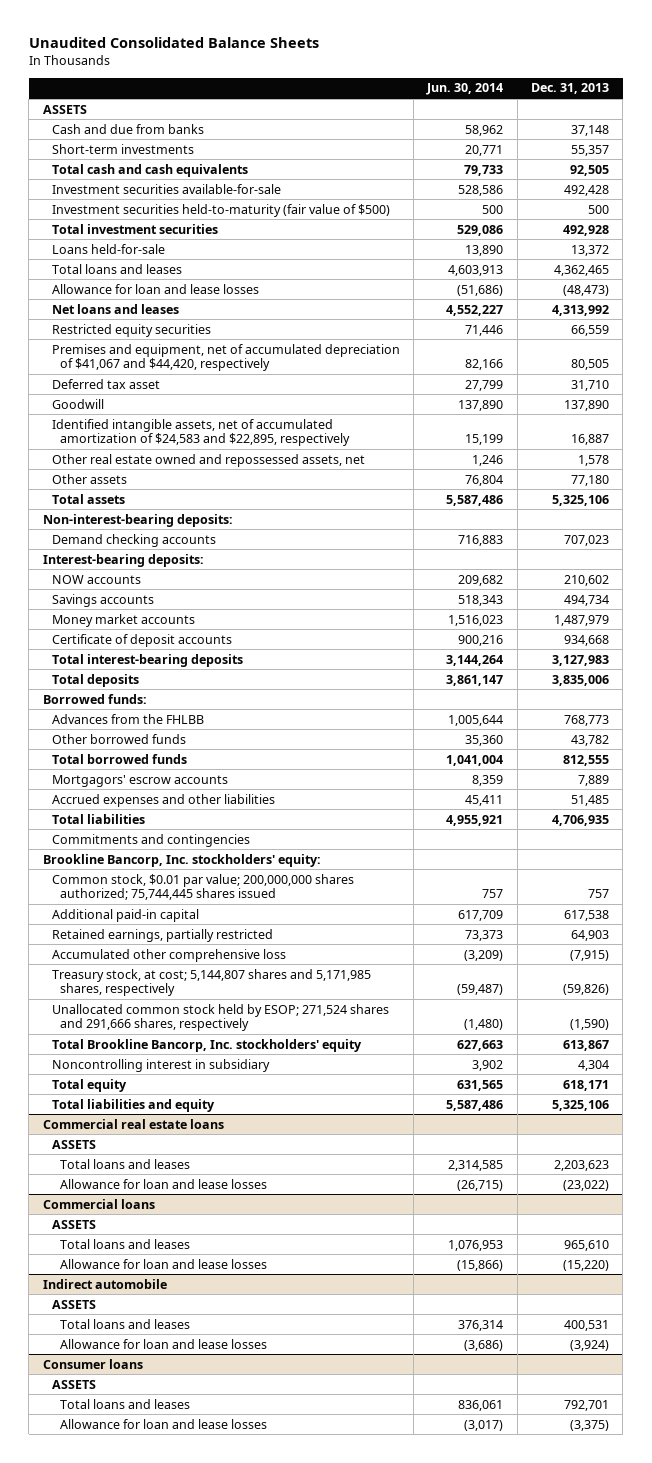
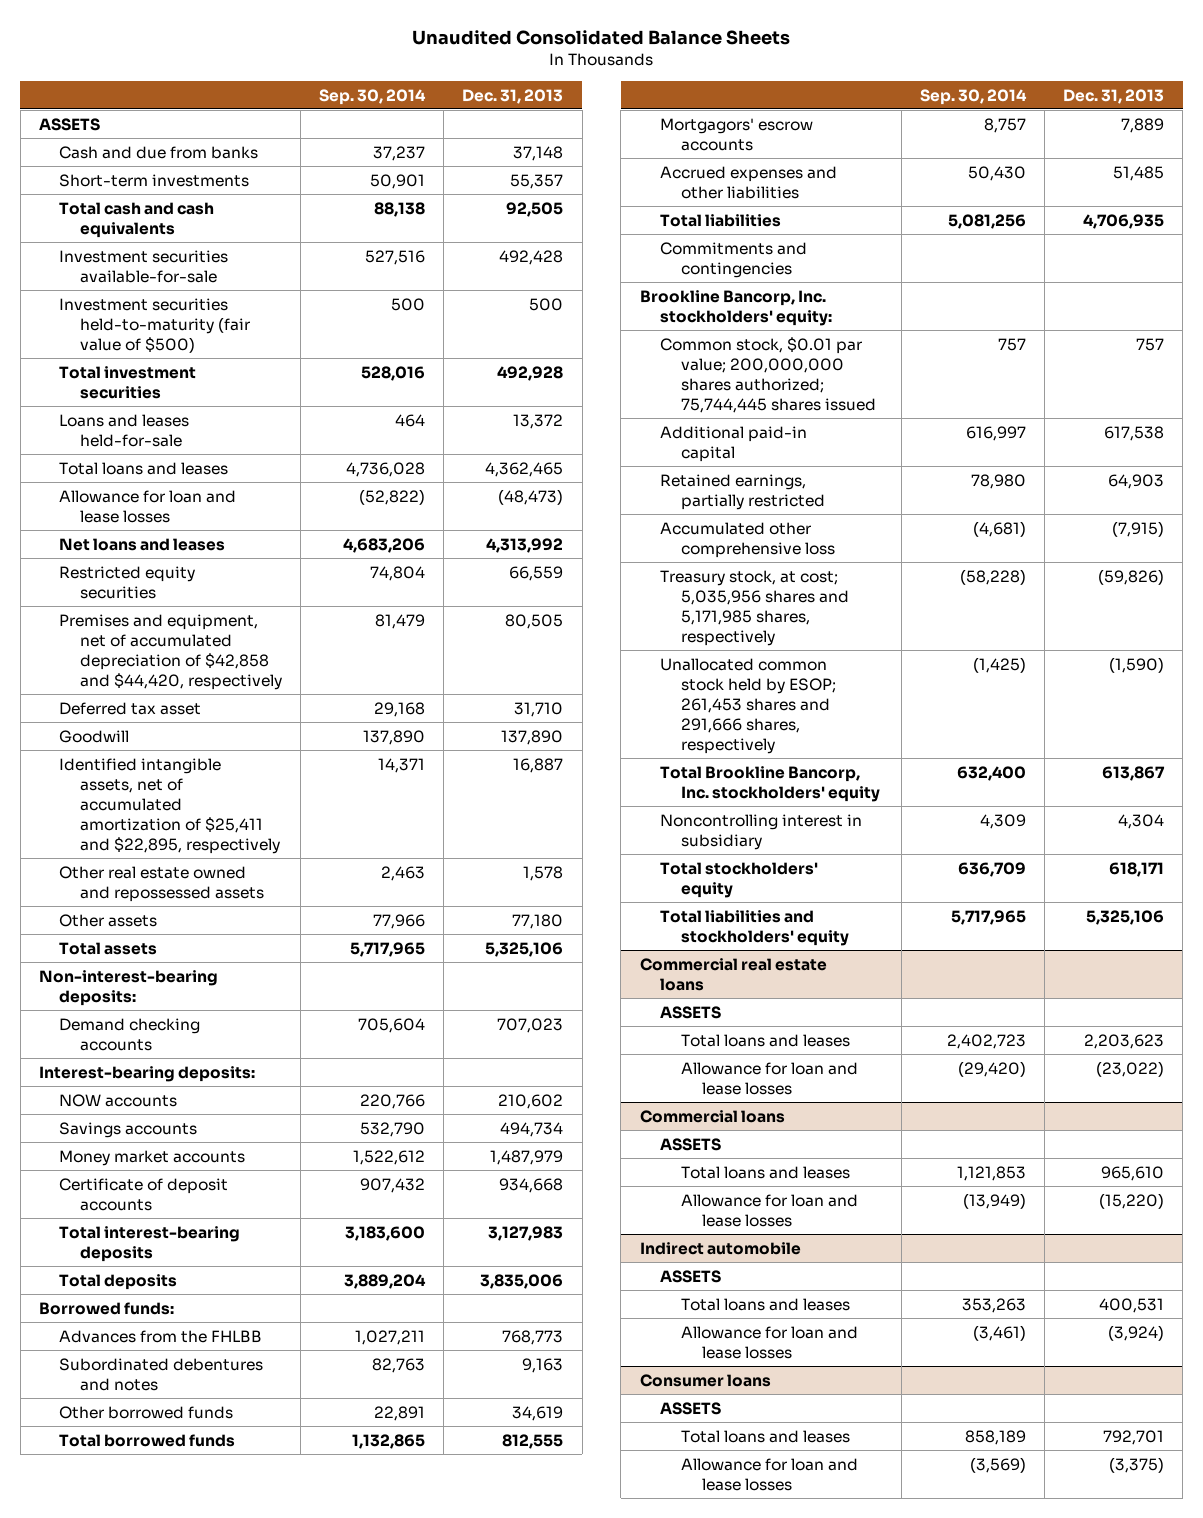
- | Jun. 30, 2014 | Dec. 31, 2013
+ | Sep. 30, 2014 | Dec. 31, 2013
- Loans held-for-sale | 13,890 | 13,372
+ Loans and leases held-for-sale | 464 | 13,372
- Premises and equipment, net of accumulated depreciation of $41,067 and $44,420, respectively | 82,166 | 80,505
+ Premises and equipment, net of accumulated depreciation of $42,858 and $44,420, respectively | 81,479 | 80,505
- Identified intangible assets, net of accumulated amortization of $24,583 and $22,895, respectively | 15,199 | 16,887
- Other real estate owned and repossessed assets, net | 1,246 | 1,578
+ Identified intangible assets, net of accumulated amortization of $25,411 and $22,895, respectively | 14,371 | 16,887
+ Other real estate owned and repossessed assets | 2,463 | 1,578
- Other borrowed funds | 35,360 | 43,782
+ Subordinated debentures and notes | 82,763 | 9,163
+ Other borrowed funds | 22,891 | 34,619
- Treasury stock, at cost; 5,144,807 shares and 5,171,985 shares, respectively | (59,487) | (59,826)
- Unallocated common stock held by ESOP; 271,524 shares and 291,666 shares, respectively | (1,480) | (1,590)
+ Treasury stock, at cost; 5,035,956 shares and 5,171,985 shares, respectively | (58,228) | (59,826)
+ Unallocated common stock held by ESOP; 261,453 shares and 291,666 shares, respectively | (1,425) | (1,590)
- Total equity | 631,565 | 618,171
- Total liabilities and equity | 5,587,486 | 5,325,106
+ Total stockholders' equity | 636,709 | 618,171
+ Total liabilities and stockholders' equity | 5,717,965 | 5,325,106

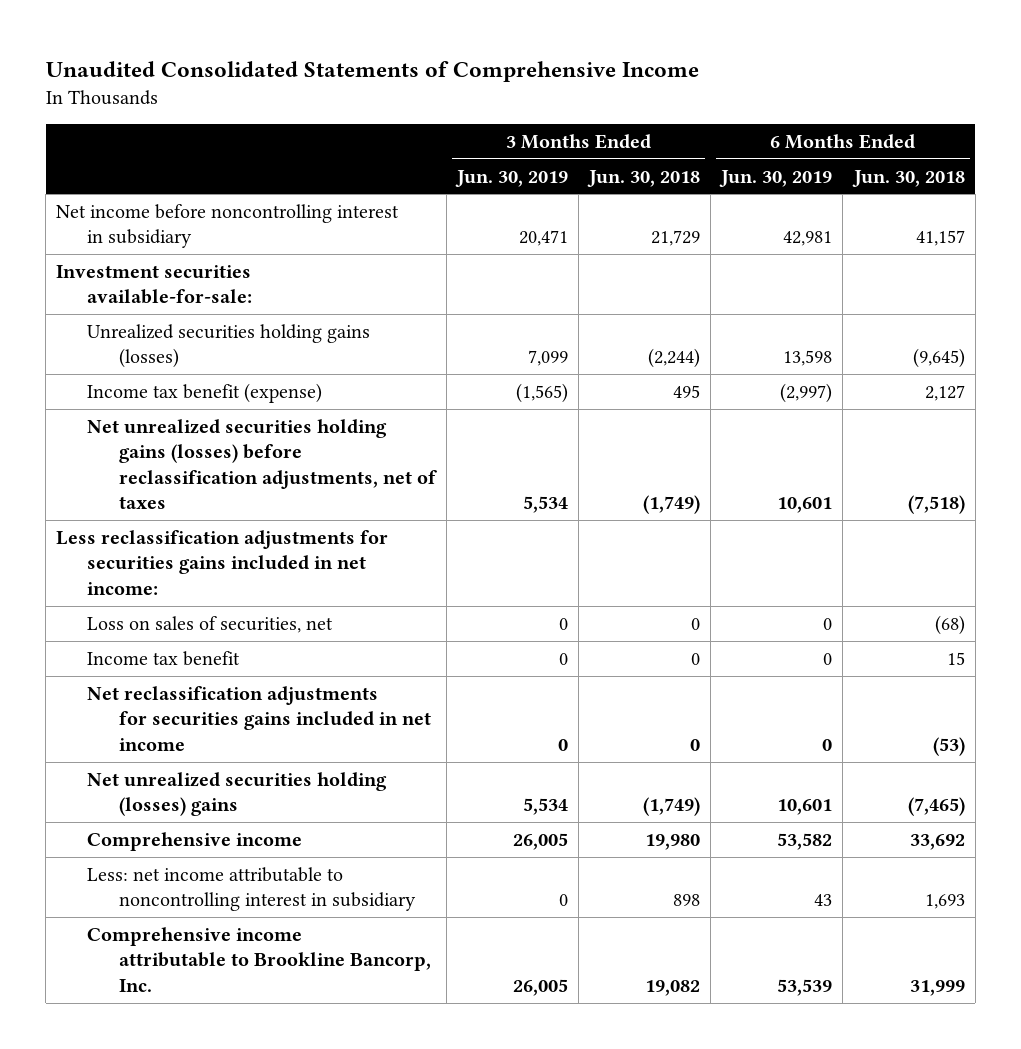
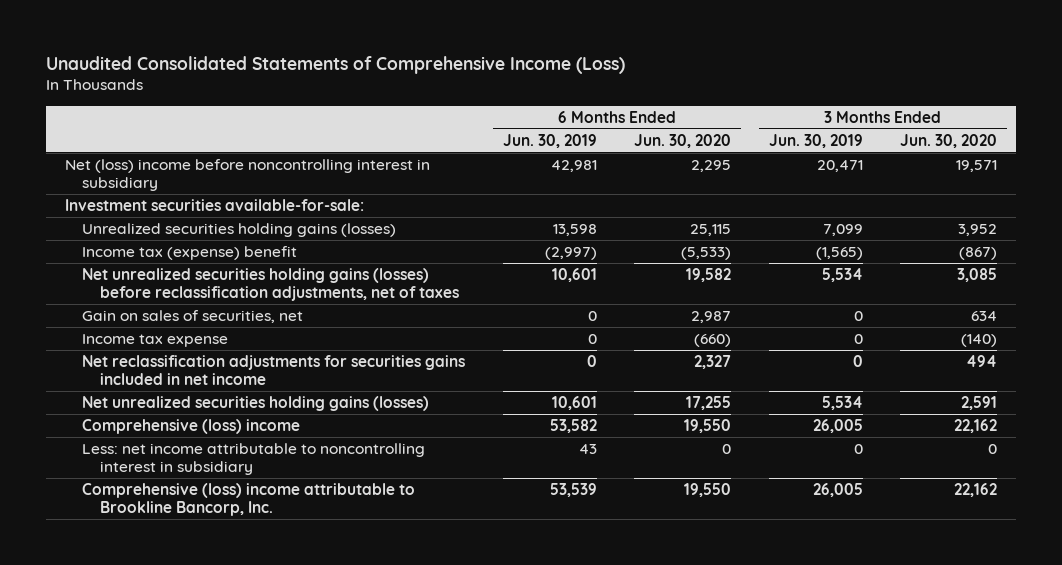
- Unaudited Consolidated Statements of Comprehensive Income
+ Unaudited Consolidated Statements of Comprehensive Income (Loss)
- | 3 Months Ended Jun. 30, 2019 | 3 Months Ended Jun. 30, 2018 | 6 Months Ended Jun. 30, 2019 | 6 Months Ended Jun. 30, 2018
+ | 6 Months Ended Jun. 30, 2019 | 6 Months Ended Jun. 30, 2020 | 3 Months Ended Jun. 30, 2019 | 3 Months Ended Jun. 30, 2020
- Net income before noncontrolling interest in subsidiary | 20,471 | 21,729 | 42,981 | 41,157
+ Net (loss) income before noncontrolling interest in subsidiary | 42,981 | 2,295 | 20,471 | 19,571
- Income tax benefit (expense) | (1,565) | 495 | (2,997) | 2,127
+ Income tax (expense) benefit | (2,997) | (5,533) | (1,565) | (867)
- Less reclassification adjustments for securities gains included in net income:
- Loss on sales of securities, net | 0 | 0 | 0 | (68)
- Income tax benefit | 0 | 0 | 0 | 15
+ Gain on sales of securities, net | 0 | 2,987 | 0 | 634
+ Income tax expense | 0 | (660) | 0 | (140)
- Net unrealized securities holding (losses) gains | 5,534 | (1,749) | 10,601 | (7,465)
- Comprehensive income | 26,005 | 19,980 | 53,582 | 33,692
+ Net unrealized securities holding gains (losses) | 10,601 | 17,255 | 5,534 | 2,591
+ Comprehensive (loss) income | 53,582 | 19,550 | 26,005 | 22,162
- Comprehensive income attributable to Brookline Bancorp, Inc. | 26,005 | 19,082 | 53,539 | 31,999
+ Comprehensive (loss) income attributable to Brookline Bancorp, Inc. | 53,539 | 19,550 | 26,005 | 22,162

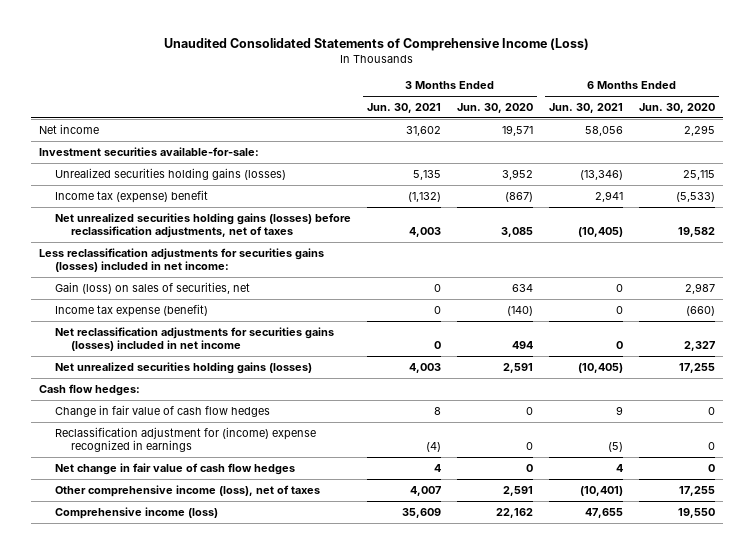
- | 6 Months Ended Jun. 30, 2019 | 6 Months Ended Jun. 30, 2020 | 3 Months Ended Jun. 30, 2019 | 3 Months Ended Jun. 30, 2020
+ | 3 Months Ended Jun. 30, 2021 | 3 Months Ended Jun. 30, 2020 | 6 Months Ended Jun. 30, 2021 | 6 Months Ended Jun. 30, 2020
- Net (loss) income before noncontrolling interest in subsidiary | 42,981 | 2,295 | 20,471 | 19,571
+ Net income | 31,602 | 19,571 | 58,056 | 2,295
- Gain on sales of securities, net | 0 | 2,987 | 0 | 634
- Income tax expense | 0 | (660) | 0 | (140)
- Net reclassification adjustments for securities gains included in net income | 0 | 2,327 | 0 | 494
+ Less reclassification adjustments for securities gains (losses) included in net income:
+ Gain (loss) on sales of securities, net | 0 | 634 | 0 | 2,987
+ Income tax expense (benefit) | 0 | (140) | 0 | (660)
+ Net reclassification adjustments for securities gains (losses) included in net income | 0 | 494 | 0 | 2,327
- Comprehensive (loss) income | 53,582 | 19,550 | 26,005 | 22,162
- Less: net income attributable to noncontrolling interest in subsidiary | 43 | 0 | 0 | 0
- Comprehensive (loss) income attributable to Brookline Bancorp, Inc. | 53,539 | 19,550 | 26,005 | 22,162
+ Cash flow hedges:
+ Change in fair value of cash flow hedges | 8 | 0 | 9 | 0
+ Reclassification adjustment for (income) expense recognized in earnings | (4) | 0 | (5) | 0
+ Net change in fair value of cash flow hedges | 4 | 0 | 4 | 0
+ Other comprehensive income (loss), net of taxes | 4,007 | 2,591 | (10,401) | 17,255
+ Comprehensive income (loss) | 35,609 | 22,162 | 47,655 | 19,550

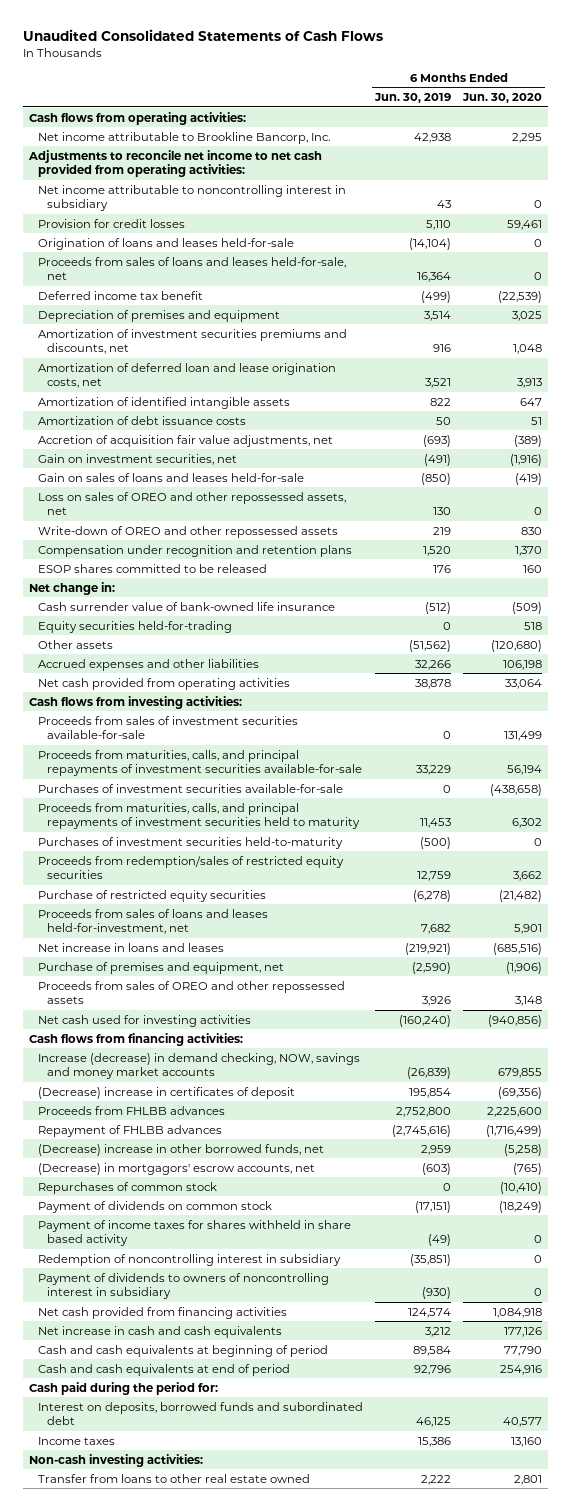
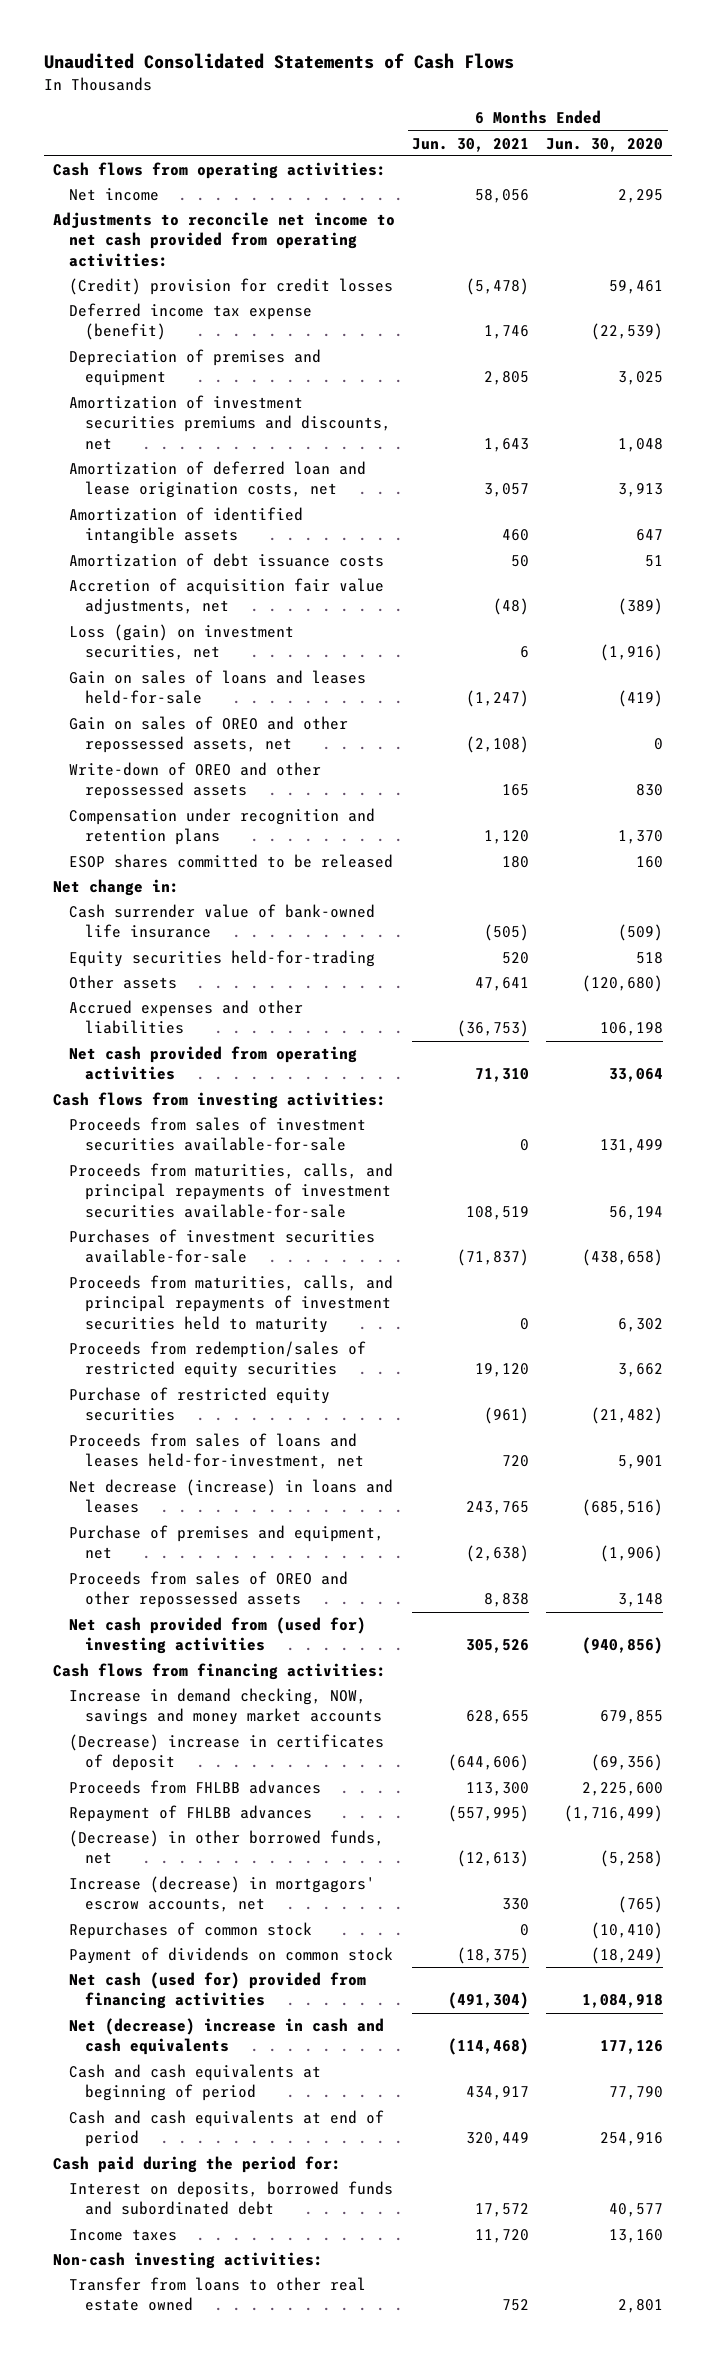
- | 6 Months Ended Jun. 30, 2019 | 6 Months Ended Jun. 30, 2020
+ | 6 Months Ended Jun. 30, 2021 | 6 Months Ended Jun. 30, 2020
- Net income attributable to Brookline Bancorp, Inc. | 42,938 | 2,295
+ Net income | 58,056 | 2,295
- Net income attributable to noncontrolling interest in subsidiary | 43 | 0
- Provision for credit losses | 5,110 | 59,461
- Origination of loans and leases held-for-sale | (14,104) | 0
- Proceeds from sales of loans and leases held-for-sale, net | 16,364 | 0
- Deferred income tax benefit | (499) | (22,539)
+ (Credit) provision for credit losses | (5,478) | 59,461
+ Deferred income tax expense (benefit) | 1,746 | (22,539)
- Gain on investment securities, net | (491) | (1,916)
+ Loss (gain) on investment securities, net | 6 | (1,916)
- Loss on sales of OREO and other repossessed assets, net | 130 | 0
+ Gain on sales of OREO and other repossessed assets, net | (2,108) | 0
- Purchases of investment securities held-to-maturity | (500) | 0
- Net increase in loans and leases | (219,921) | (685,516)
+ Net decrease (increase) in loans and leases | 243,765 | (685,516)
- Net cash used for investing activities | (160,240) | (940,856)
+ Net cash provided from (used for) investing activities | 305,526 | (940,856)
- Increase (decrease) in demand checking, NOW, savings and money market accounts | (26,839) | 679,855
+ Increase in demand checking, NOW, savings and money market accounts | 628,655 | 679,855
- (Decrease) increase in other borrowed funds, net | 2,959 | (5,258)
- (Decrease) in mortgagors' escrow accounts, net | (603) | (765)
+ (Decrease) in other borrowed funds, net | (12,613) | (5,258)
+ Increase (decrease) in mortgagors' escrow accounts, net | 330 | (765)
- Payment of income taxes for shares withheld in share based activity | (49) | 0
- Redemption of noncontrolling interest in subsidiary | (35,851) | 0
- Payment of dividends to owners of noncontrolling interest in subsidiary | (930) | 0
- Net cash provided from financing activities | 124,574 | 1,084,918
- Net increase in cash and cash equivalents | 3,212 | 177,126
+ Net cash (used for) provided from financing activities | (491,304) | 1,084,918
+ Net (decrease) increase in cash and cash equivalents | (114,468) | 177,126

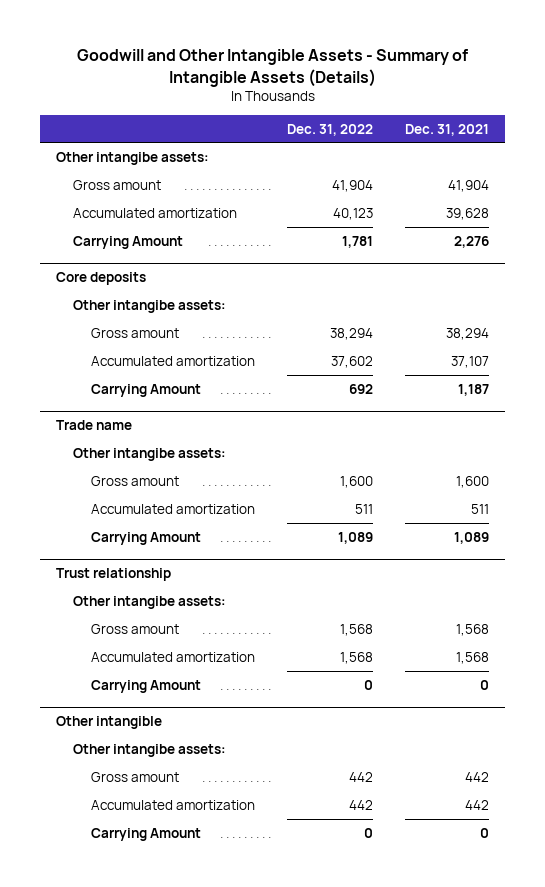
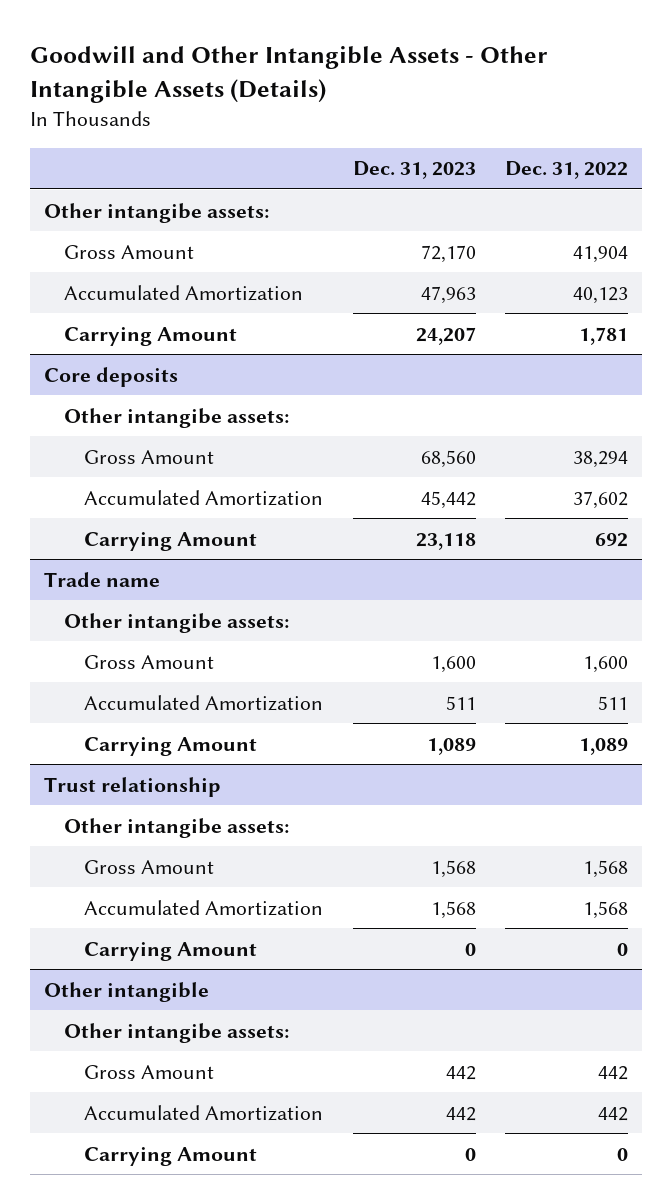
- Goodwill and Other Intangible Assets - Summary of Intangible Assets (Details)
+ Goodwill and Other Intangible Assets - Other Intangible Assets (Details)
- | Dec. 31, 2022 | Dec. 31, 2021
+ | Dec. 31, 2023 | Dec. 31, 2022
- Gross amount | 41,904 | 41,904
- Accumulated amortization | 40,123 | 39,628
+ Gross Amount | 72,170 | 41,904
+ Accumulated Amortization | 47,963 | 40,123
@ Core deposits
- Gross amount | 38,294 | 38,294
- Accumulated amortization | 37,602 | 37,107
+ Gross Amount | 68,560 | 38,294
+ Accumulated Amortization | 45,442 | 37,602
@ Trade name
- Gross amount | 1,600 | 1,600
- Accumulated amortization | 511 | 511
+ Gross Amount | 1,600 | 1,600
+ Accumulated Amortization | 511 | 511
@ Trust relationship
- Gross amount | 1,568 | 1,568
- Accumulated amortization | 1,568 | 1,568
+ Gross Amount | 1,568 | 1,568
+ Accumulated Amortization | 1,568 | 1,568
@ Other intangible
- Gross amount | 442 | 442
- Accumulated amortization | 442 | 442
+ Gross Amount | 442 | 442
+ Accumulated Amortization | 442 | 442

